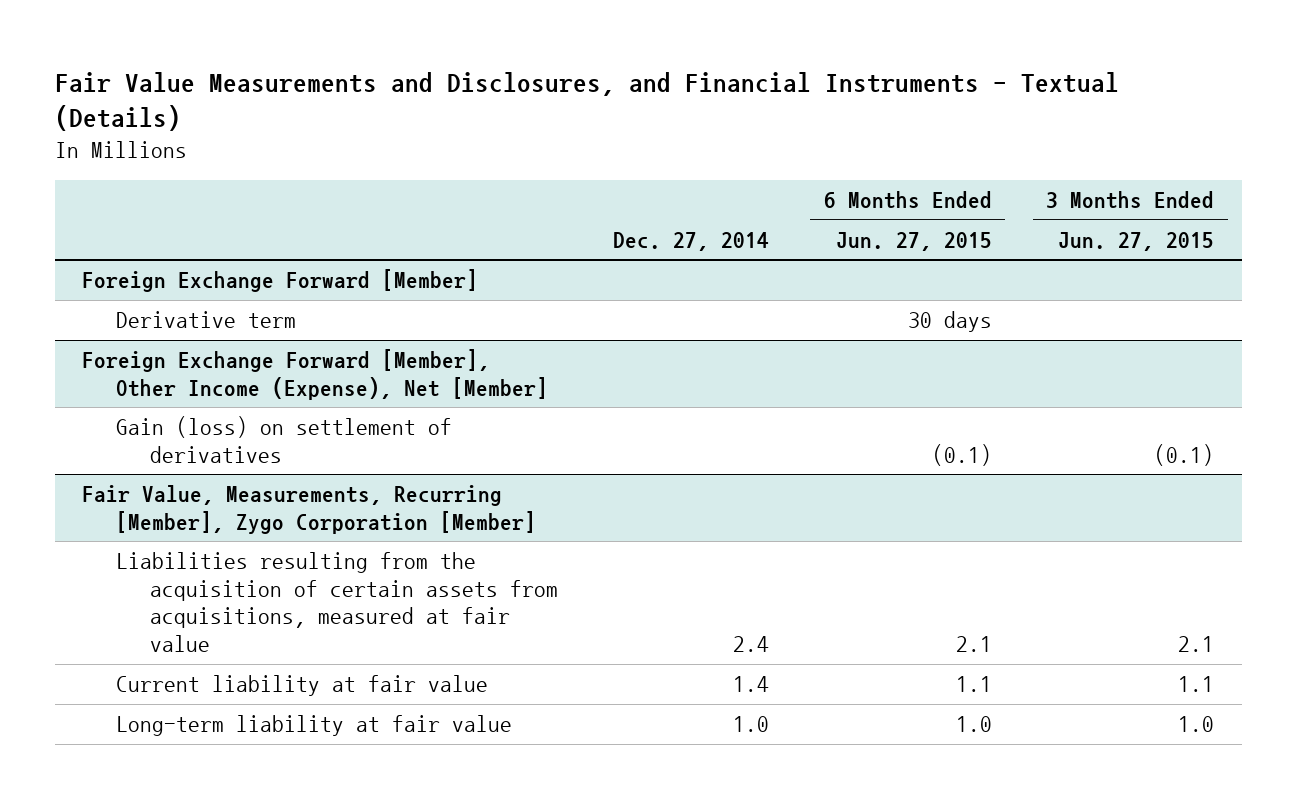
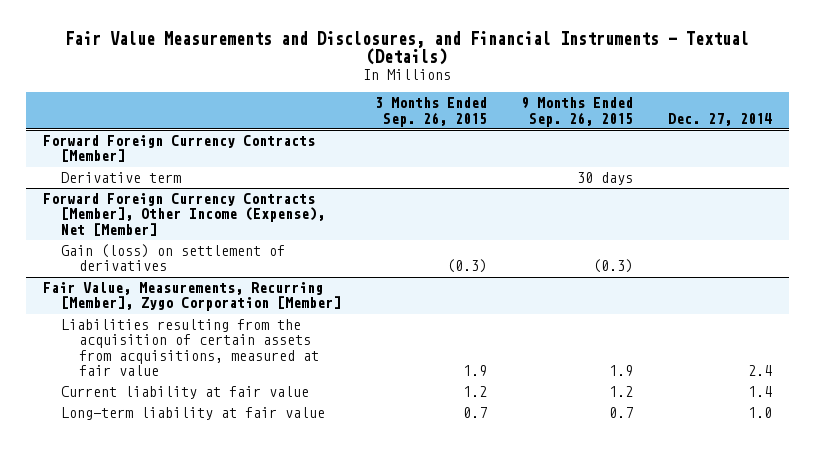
- | Dec. 27, 2014 | 6 Months Ended Jun. 27, 2015 | 3 Months Ended Jun. 27, 2015
+ | 3 Months Ended Sep. 26, 2015 | 9 Months Ended Sep. 26, 2015 | Dec. 27, 2014
- Foreign Exchange Forward [Member]
+ Forward Foreign Currency Contracts [Member]
- Foreign Exchange Forward [Member], Other Income (Expense), Net [Member]
+ Forward Foreign Currency Contracts [Member], Other Income (Expense), Net [Member]

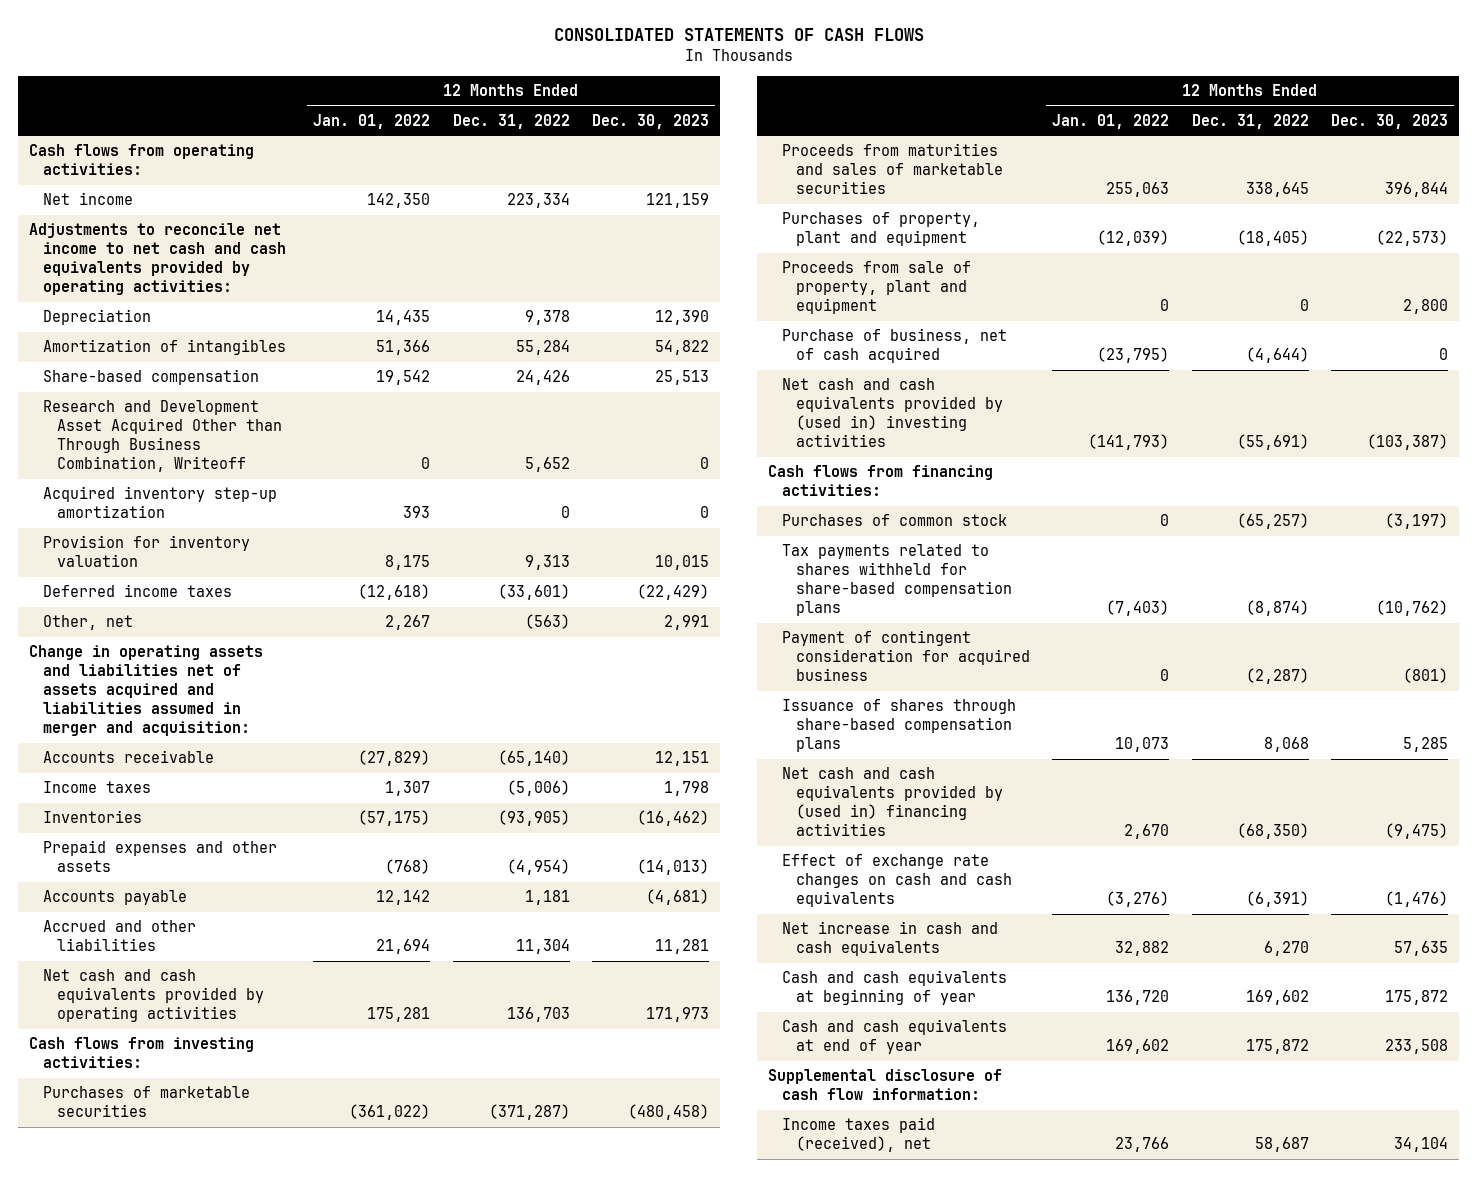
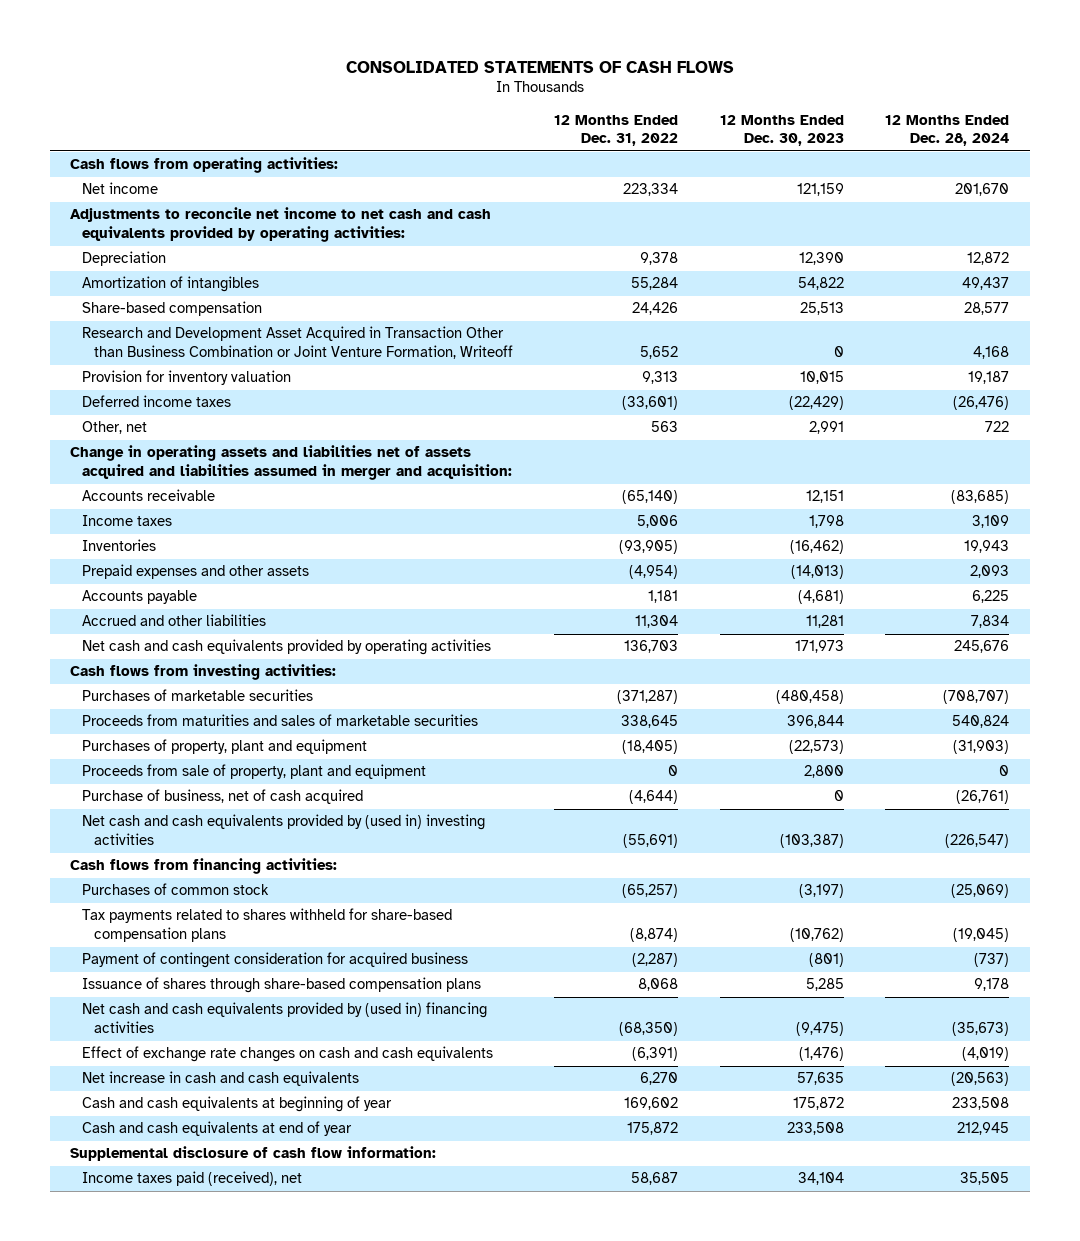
- | 12 Months Ended Jan. 01, 2022 | 12 Months Ended Dec. 31, 2022 | 12 Months Ended Dec. 30, 2023
+ | 12 Months Ended Dec. 31, 2022 | 12 Months Ended Dec. 30, 2023 | 12 Months Ended Dec. 28, 2024
- Research and Development Asset Acquired Other than Through Business Combination, Writeoff | 0 | 5,652 | 0
- Acquired inventory step-up amortization | 393 | 0 | 0
+ Research and Development Asset Acquired in Transaction Other than Business Combination or Joint Venture Formation, Writeoff | 5,652 | 0 | 4,168
- Other, net | 2,267 | (563) | 2,991
+ Other, net | 563 | 2,991 | 722
- Income taxes | 1,307 | (5,006) | 1,798
+ Income taxes | 5,006 | 1,798 | 3,109

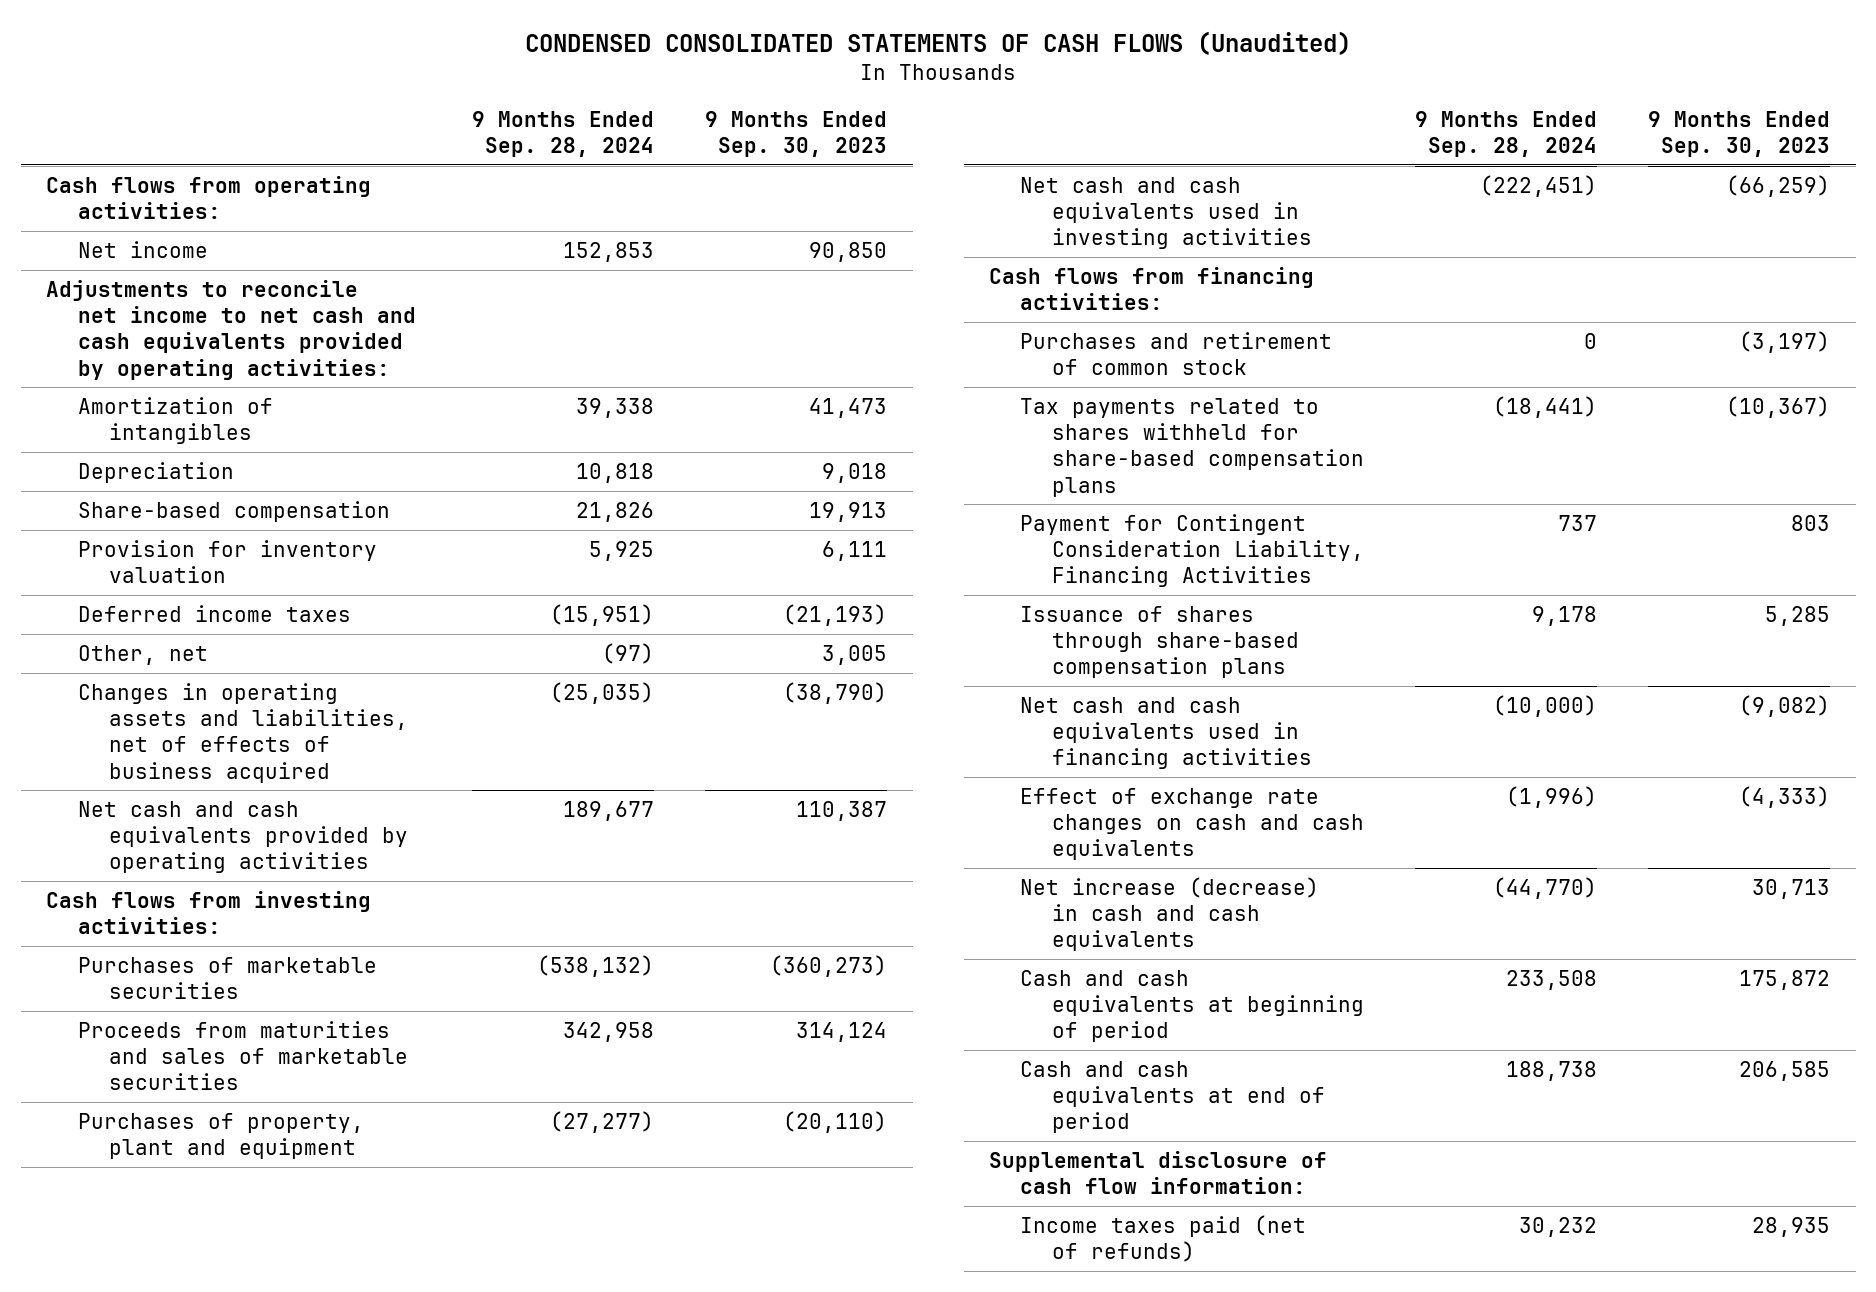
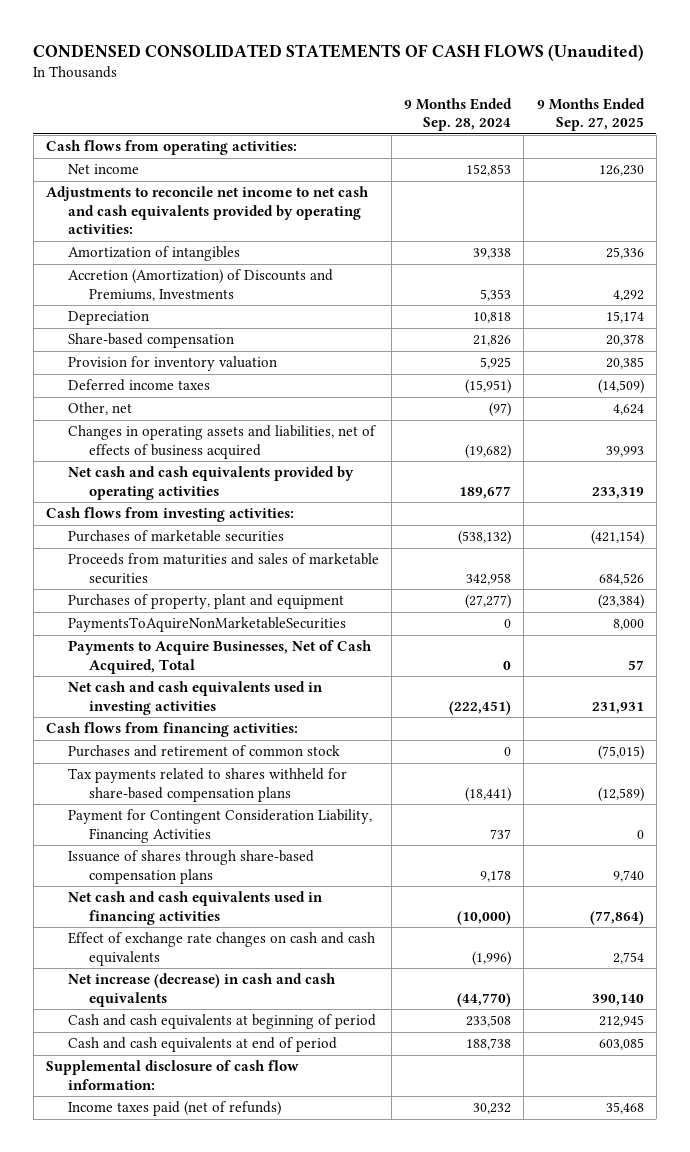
- | 9 Months Ended Sep. 28, 2024 | 9 Months Ended Sep. 30, 2023
+ | 9 Months Ended Sep. 28, 2024 | 9 Months Ended Sep. 27, 2025
+ Accretion (Amortization) of Discounts and Premiums, Investments | 5,353 | 4,292
- Changes in operating assets and liabilities, net of effects of business acquired | (25,035) | (38,790)
+ Changes in operating assets and liabilities, net of effects of business acquired | (19,682) | 39,993
+ PaymentsToAquireNonMarketableSecurities | 0 | 8,000
+ Payments to Acquire Businesses, Net of Cash Acquired, Total | 0 | 57

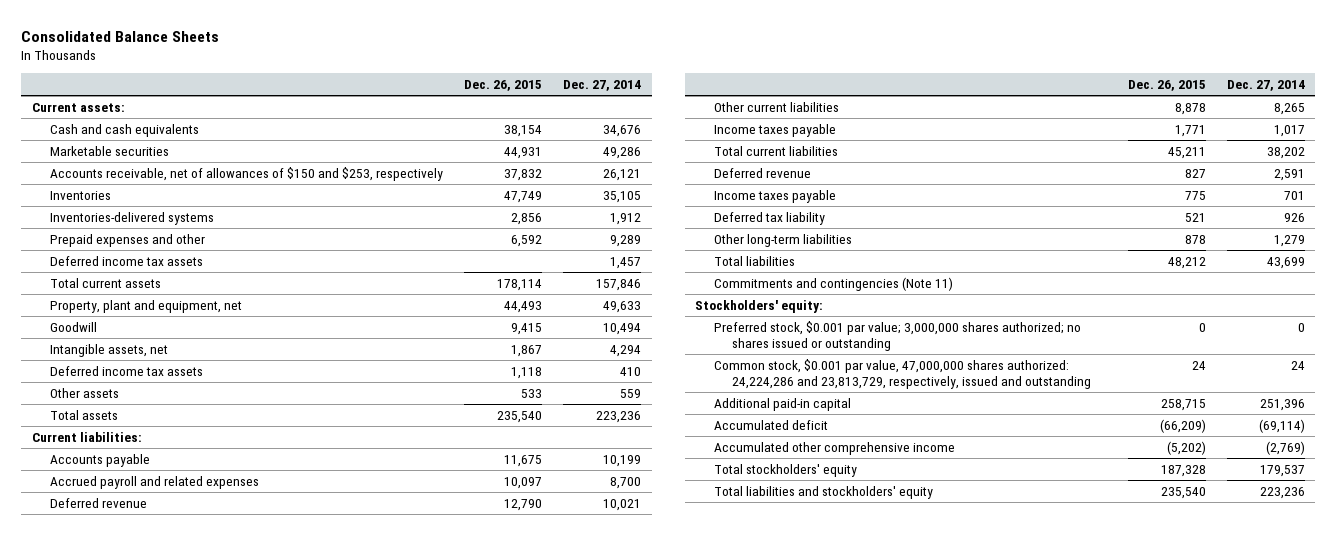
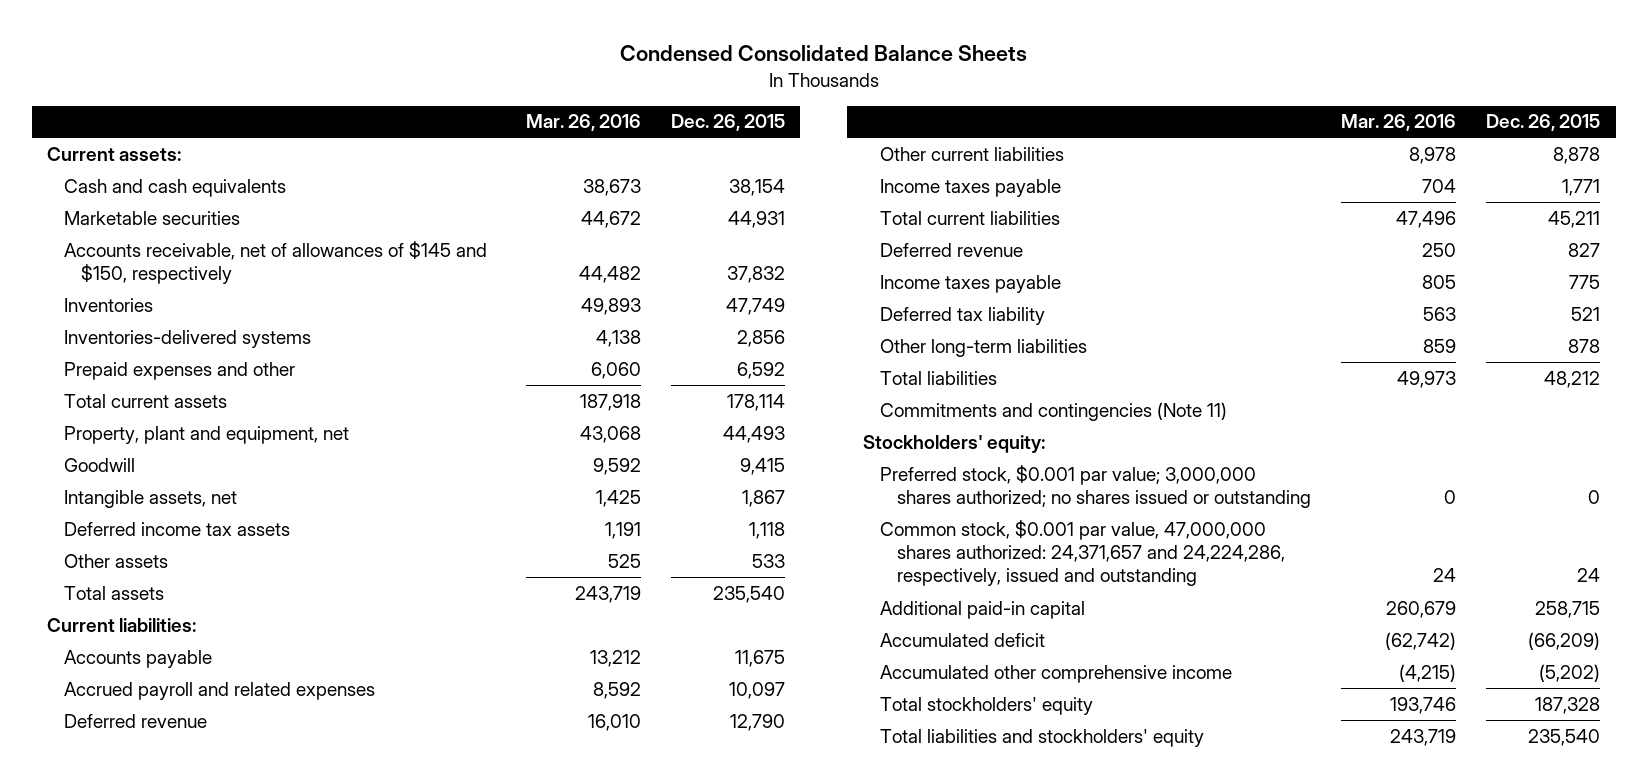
- Consolidated Balance Sheets
+ Condensed Consolidated Balance Sheets
- | Dec. 26, 2015 | Dec. 27, 2014
+ | Mar. 26, 2016 | Dec. 26, 2015
- Accounts receivable, net of allowances of $150 and $253, respectively | 37,832 | 26,121
+ Accounts receivable, net of allowances of $145 and $150, respectively | 44,482 | 37,832
- Deferred income tax assets | | 1,457
- Common stock, $0.001 par value, 47,000,000 shares authorized: 24,224,286 and 23,813,729, respectively, issued and outstanding | 24 | 24
+ Common stock, $0.001 par value, 47,000,000 shares authorized: 24,371,657 and 24,224,286, respectively, issued and outstanding | 24 | 24

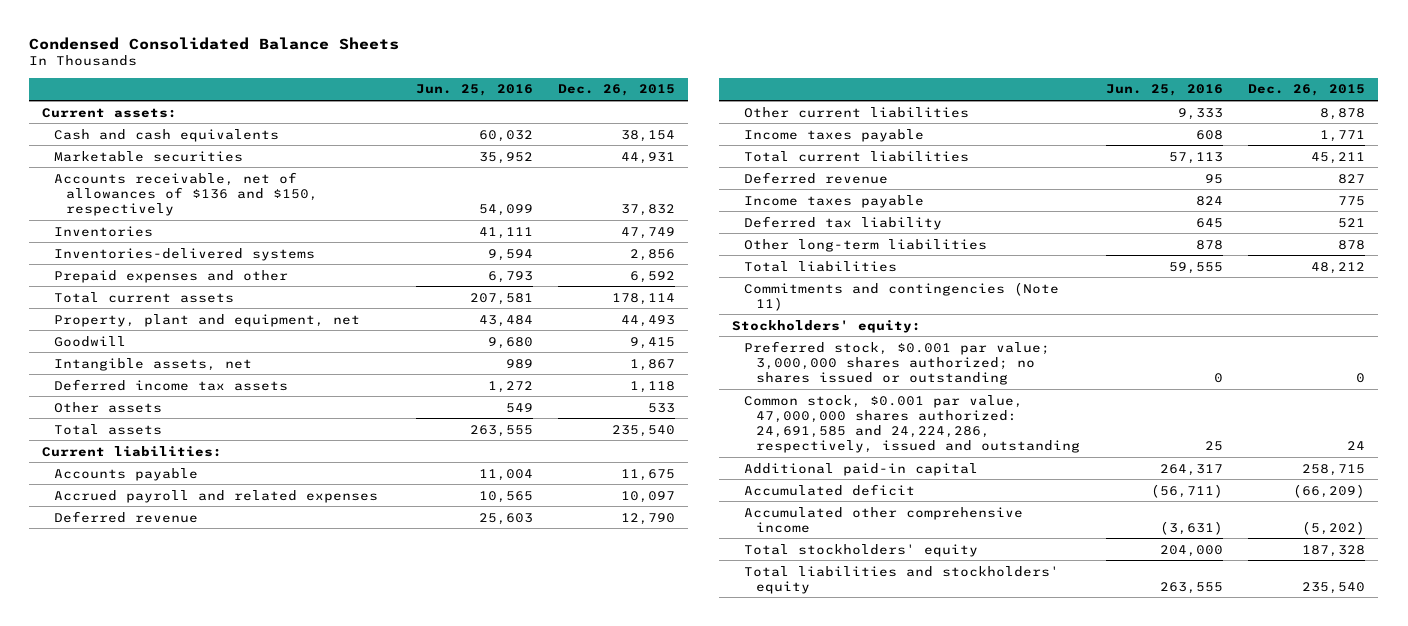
- | Mar. 26, 2016 | Dec. 26, 2015
+ | Jun. 25, 2016 | Dec. 26, 2015
- Accounts receivable, net of allowances of $145 and $150, respectively | 44,482 | 37,832
+ Accounts receivable, net of allowances of $136 and $150, respectively | 54,099 | 37,832
- Common stock, $0.001 par value, 47,000,000 shares authorized: 24,371,657 and 24,224,286, respectively, issued and outstanding | 24 | 24
+ Common stock, $0.001 par value, 47,000,000 shares authorized: 24,691,585 and 24,224,286, respectively, issued and outstanding | 25 | 24

